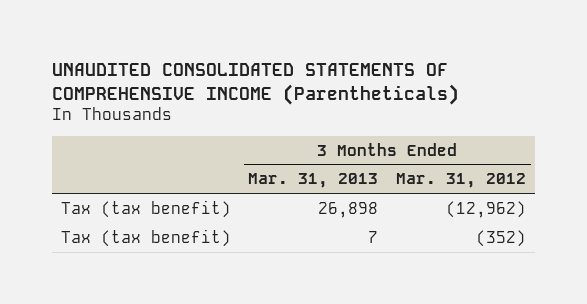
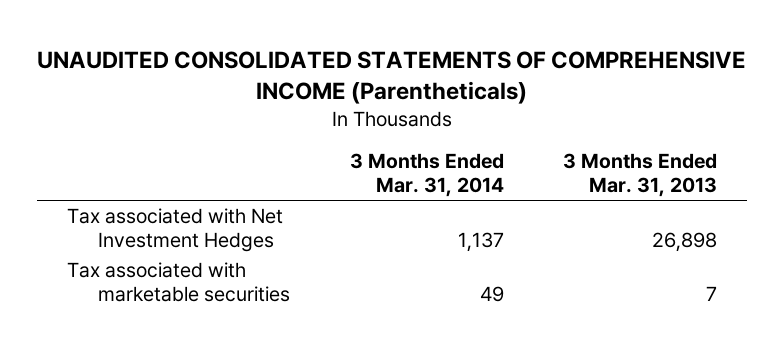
- | 3 Months Ended Mar. 31, 2013 | 3 Months Ended Mar. 31, 2012
+ | 3 Months Ended Mar. 31, 2014 | 3 Months Ended Mar. 31, 2013
- Tax (tax benefit) | 26,898 | (12,962)
- Tax (tax benefit) | 7 | (352)
+ Tax associated with Net Investment Hedges | 1,137 | 26,898
+ Tax associated with marketable securities | 49 | 7

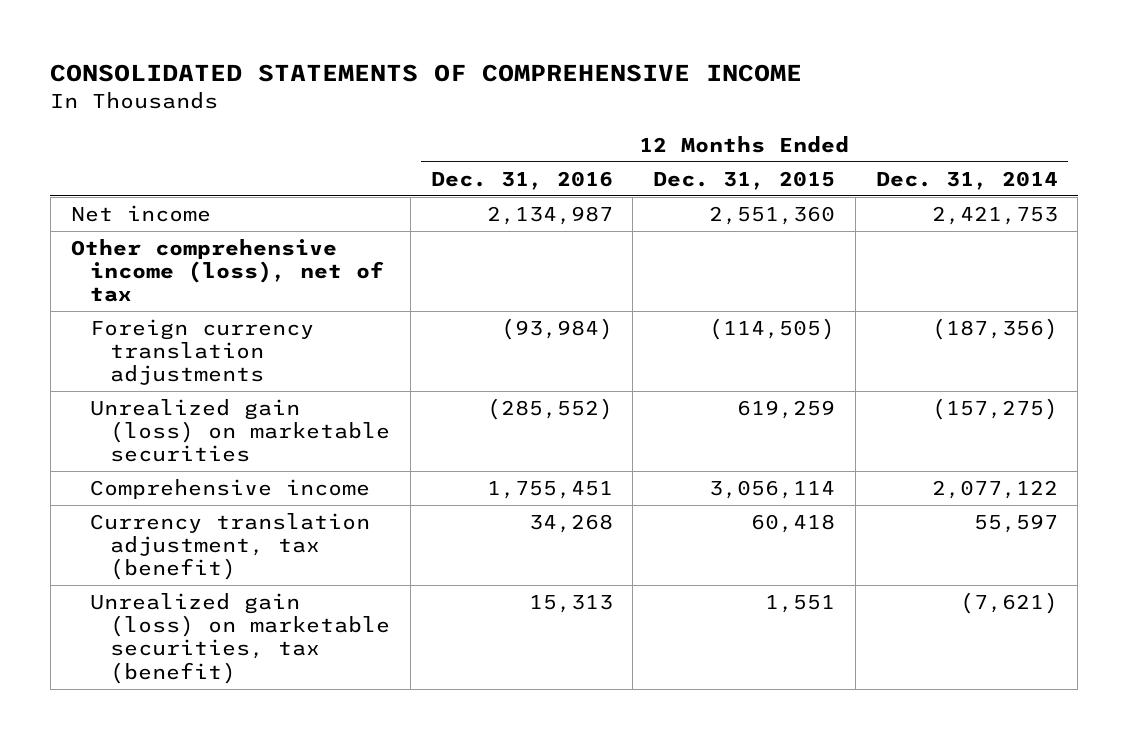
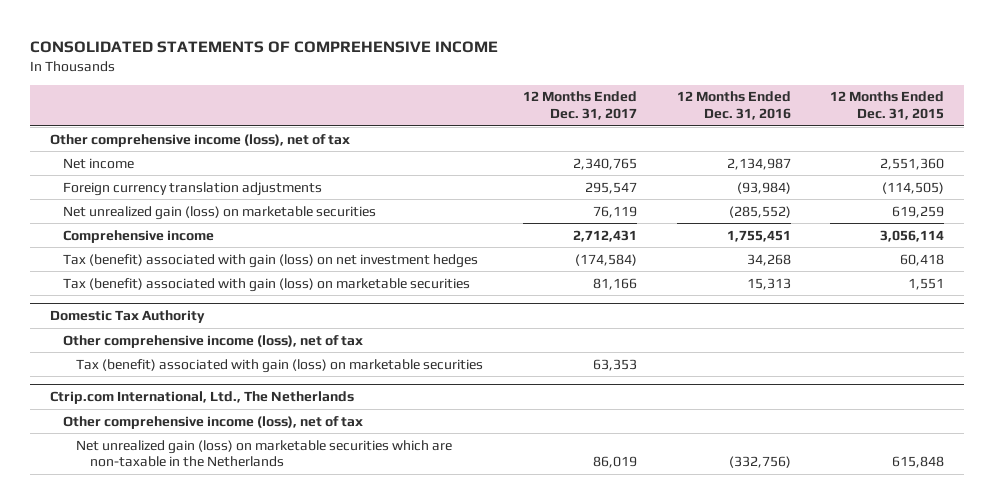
- | 12 Months Ended Dec. 31, 2016 | 12 Months Ended Dec. 31, 2015 | 12 Months Ended Dec. 31, 2014
+ | 12 Months Ended Dec. 31, 2017 | 12 Months Ended Dec. 31, 2016 | 12 Months Ended Dec. 31, 2015
moved down: Net income | 2,340,765 | 2,134,987 | 2,551,360
- Unrealized gain (loss) on marketable securities | (285,552) | 619,259 | (157,275)
+ Net unrealized gain (loss) on marketable securities | 76,119 | (285,552) | 619,259
- Currency translation adjustment, tax (benefit) | 34,268 | 60,418 | 55,597
- Unrealized gain (loss) on marketable securities, tax (benefit) | 15,313 | 1,551 | (7,621)
+ Tax (benefit) associated with gain (loss) on net investment hedges | (174,584) | 34,268 | 60,418
+ Tax (benefit) associated with gain (loss) on marketable securities | 81,166 | 15,313 | 1,551
+ Domestic Tax Authority
+ Other comprehensive income (loss), net of tax
+ Tax (benefit) associated with gain (loss) on marketable securities | 63,353 | |
+ Ctrip.com International, Ltd., The Netherlands
+ Other comprehensive income (loss), net of tax
+ Net unrealized gain (loss) on marketable securities which are non-taxable in the Netherlands | 86,019 | (332,756) | 615,848

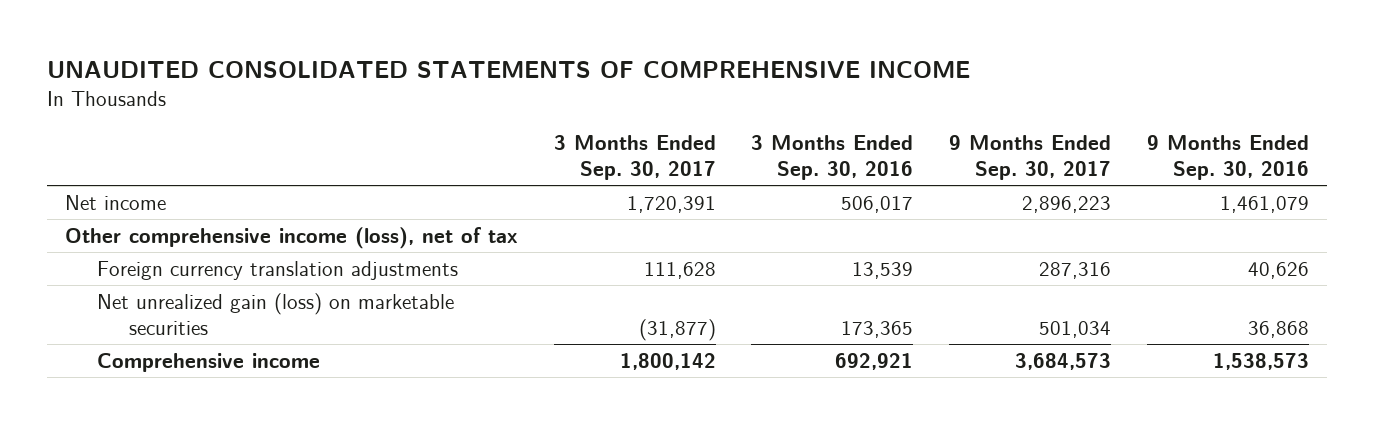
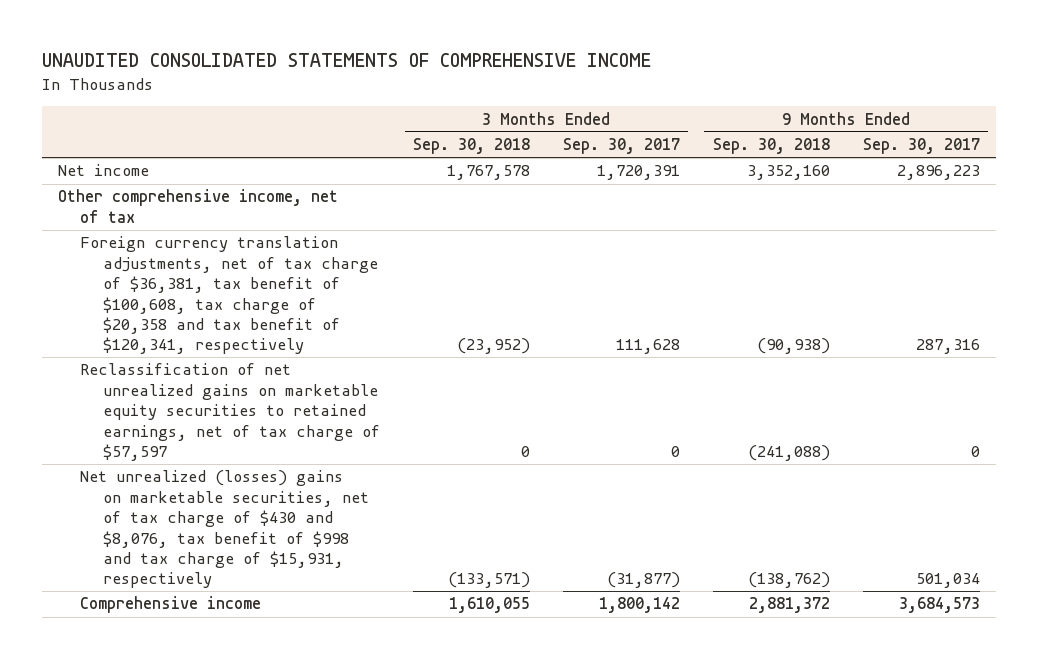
- | 3 Months Ended Sep. 30, 2017 | 3 Months Ended Sep. 30, 2016 | 9 Months Ended Sep. 30, 2017 | 9 Months Ended Sep. 30, 2016
+ | 3 Months Ended Sep. 30, 2018 | 3 Months Ended Sep. 30, 2017 | 9 Months Ended Sep. 30, 2018 | 9 Months Ended Sep. 30, 2017
- Other comprehensive income (loss), net of tax
- Foreign currency translation adjustments | 111,628 | 13,539 | 287,316 | 40,626
- Net unrealized gain (loss) on marketable securities | (31,877) | 173,365 | 501,034 | 36,868
+ Other comprehensive income, net of tax
+ Foreign currency translation adjustments, net of tax charge of $36,381, tax benefit of $100,608, tax charge of $20,358 and tax benefit of $120,341, respectively | (23,952) | 111,628 | (90,938) | 287,316
+ Reclassification of net unrealized gains on marketable equity securities to retained earnings, net of tax charge of $57,597 | 0 | 0 | (241,088) | 0
+ Net unrealized (losses) gains on marketable securities, net of tax charge of $430 and $8,076, tax benefit of $998 and tax charge of $15,931, respectively | (133,571) | (31,877) | (138,762) | 501,034

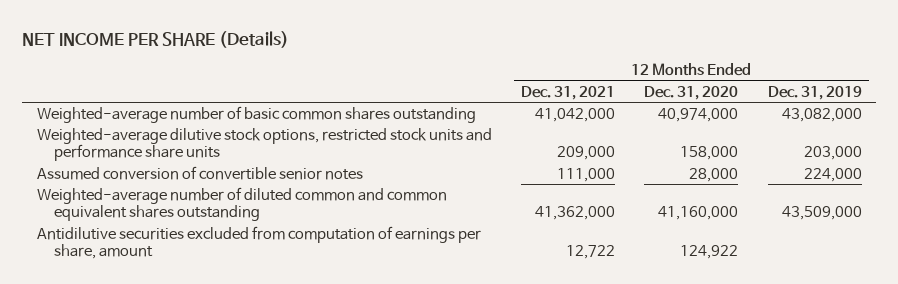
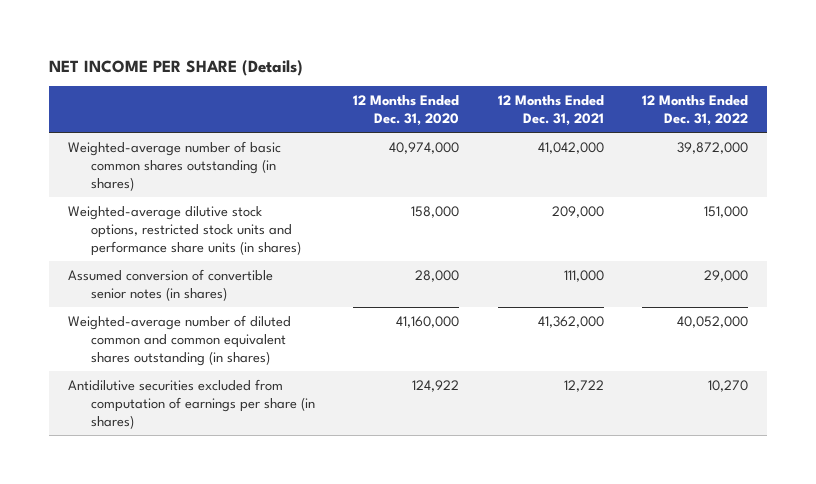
- | 12 Months Ended Dec. 31, 2021 | 12 Months Ended Dec. 31, 2020 | 12 Months Ended Dec. 31, 2019
+ | 12 Months Ended Dec. 31, 2020 | 12 Months Ended Dec. 31, 2021 | 12 Months Ended Dec. 31, 2022
- Weighted-average number of basic common shares outstanding | 41,042,000 | 40,974,000 | 43,082,000
- Weighted-average dilutive stock options, restricted stock units and performance share units | 209,000 | 158,000 | 203,000
- Assumed conversion of convertible senior notes | 111,000 | 28,000 | 224,000
- Weighted-average number of diluted common and common equivalent shares outstanding | 41,362,000 | 41,160,000 | 43,509,000
- Antidilutive securities excluded from computation of earnings per share, amount | 12,722 | 124,922 |
+ Weighted-average number of basic common shares outstanding (in shares) | 40,974,000 | 41,042,000 | 39,872,000
+ Weighted-average dilutive stock options, restricted stock units and performance share units (in shares) | 158,000 | 209,000 | 151,000
+ Assumed conversion of convertible senior notes (in shares) | 28,000 | 111,000 | 29,000
+ Weighted-average number of diluted common and common equivalent shares outstanding (in shares) | 41,160,000 | 41,362,000 | 40,052,000
+ Antidilutive securities excluded from computation of earnings per share (in shares) | 124,922 | 12,722 | 10,270

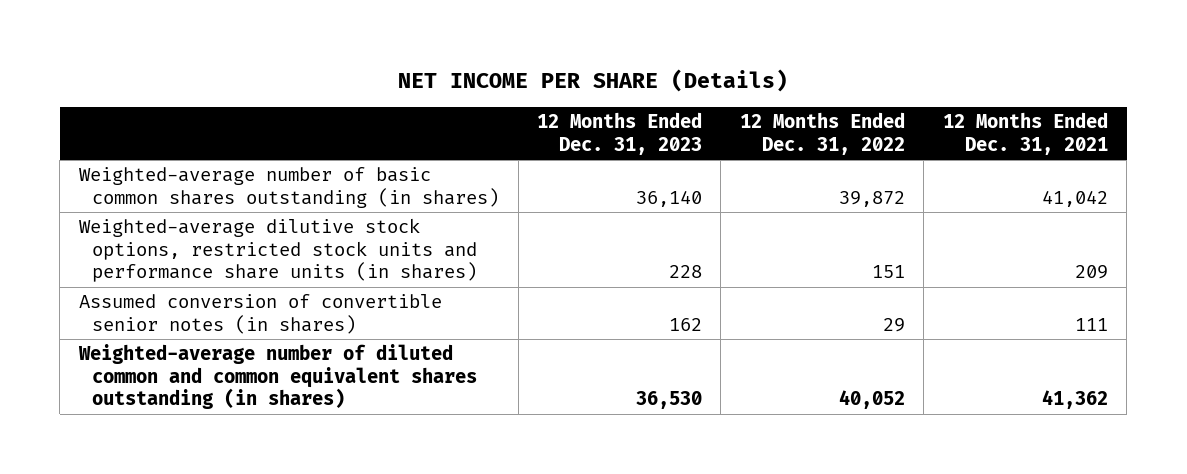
- | 12 Months Ended Dec. 31, 2020 | 12 Months Ended Dec. 31, 2021 | 12 Months Ended Dec. 31, 2022
+ | 12 Months Ended Dec. 31, 2023 | 12 Months Ended Dec. 31, 2022 | 12 Months Ended Dec. 31, 2021
- Weighted-average number of basic common shares outstanding (in shares) | 40,974,000 | 41,042,000 | 39,872,000
- Weighted-average dilutive stock options, restricted stock units and performance share units (in shares) | 158,000 | 209,000 | 151,000
- Assumed conversion of convertible senior notes (in shares) | 28,000 | 111,000 | 29,000
- Weighted-average number of diluted common and common equivalent shares outstanding (in shares) | 41,160,000 | 41,362,000 | 40,052,000
- Antidilutive securities excluded from computation of earnings per share (in shares) | 124,922 | 12,722 | 10,270
+ Weighted-average number of basic common shares outstanding (in shares) | 36,140 | 39,872 | 41,042
+ Weighted-average dilutive stock options, restricted stock units and performance share units (in shares) | 228 | 151 | 209
+ Assumed conversion of convertible senior notes (in shares) | 162 | 29 | 111
+ Weighted-average number of diluted common and common equivalent shares outstanding (in shares) | 36,530 | 40,052 | 41,362

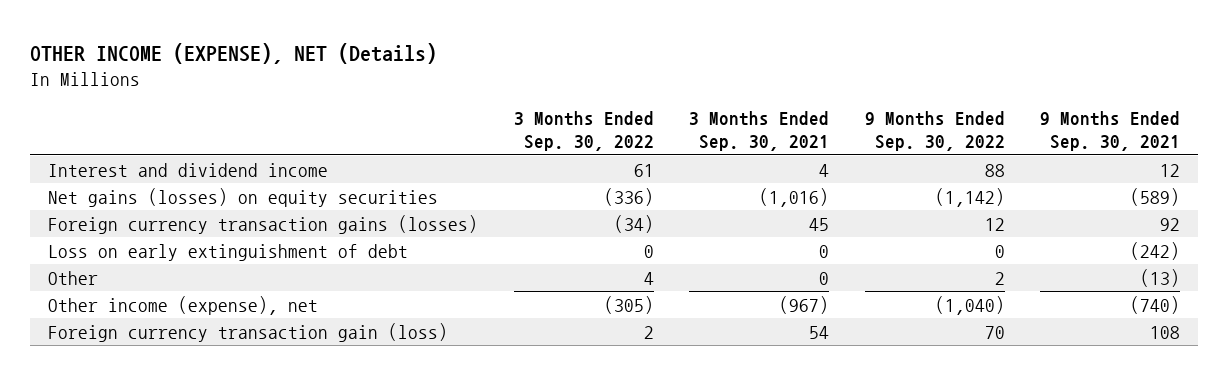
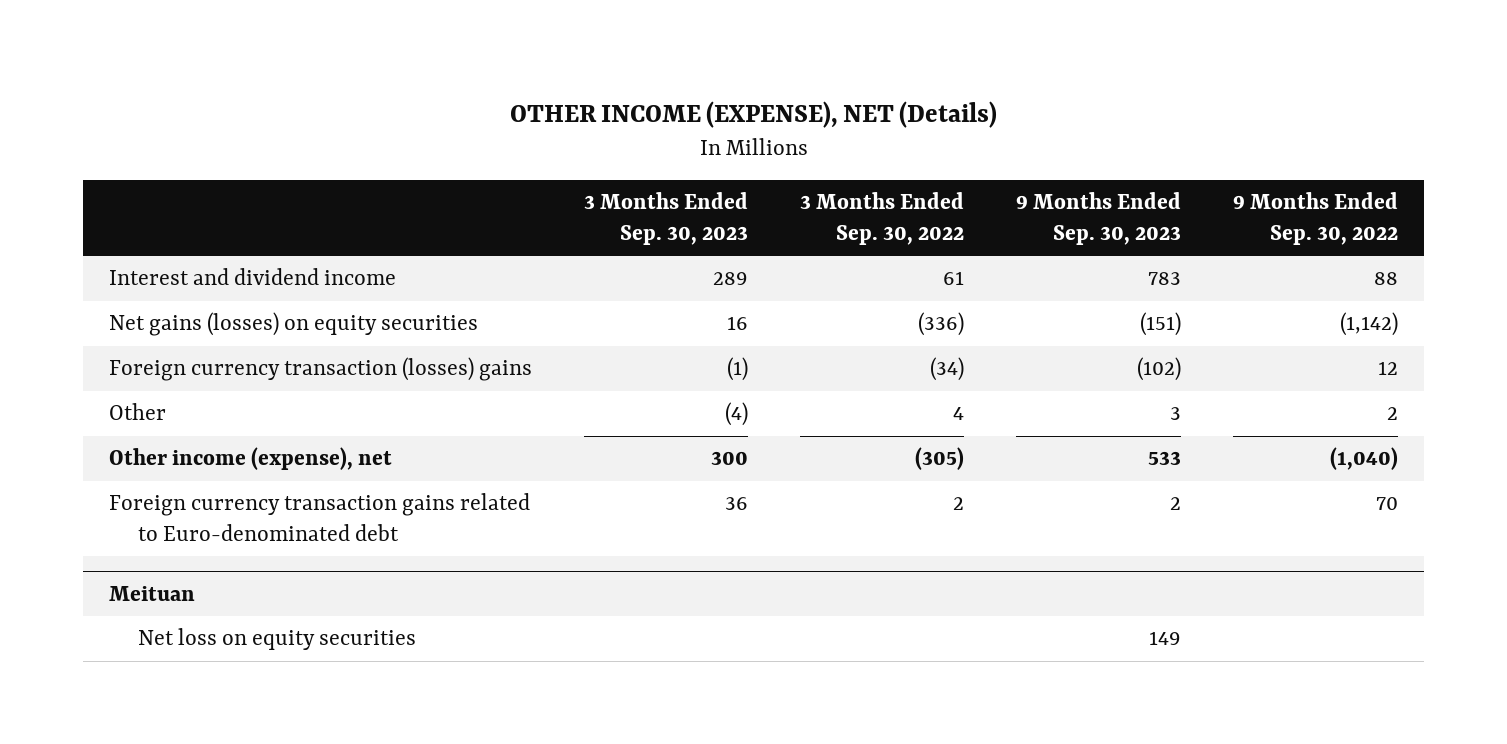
- | 3 Months Ended Sep. 30, 2022 | 3 Months Ended Sep. 30, 2021 | 9 Months Ended Sep. 30, 2022 | 9 Months Ended Sep. 30, 2021
+ | 3 Months Ended Sep. 30, 2023 | 3 Months Ended Sep. 30, 2022 | 9 Months Ended Sep. 30, 2023 | 9 Months Ended Sep. 30, 2022
- Foreign currency transaction gains (losses) | (34) | 45 | 12 | 92
- Loss on early extinguishment of debt | 0 | 0 | 0 | (242)
+ Foreign currency transaction (losses) gains | (1) | (34) | (102) | 12
- Foreign currency transaction gain (loss) | 2 | 54 | 70 | 108
+ Foreign currency transaction gains related to Euro-denominated debt | 36 | 2 | 2 | 70
+ Meituan
+ Net loss on equity securities | | | 149 |

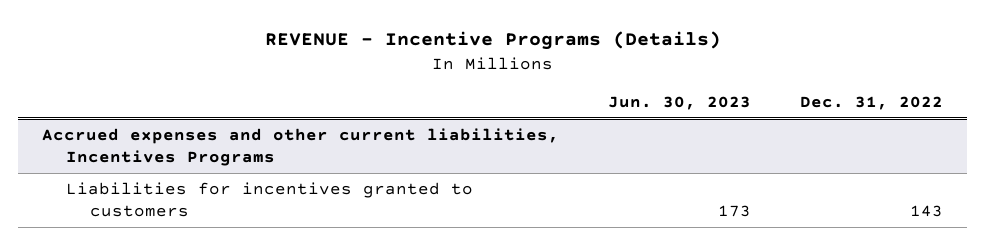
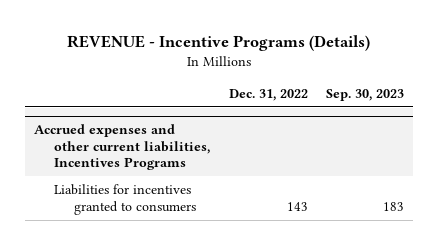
- | Jun. 30, 2023 | Dec. 31, 2022
+ | Dec. 31, 2022 | Sep. 30, 2023
@ Accrued expenses and other current liabilities, Incentives Programs
- Liabilities for incentives granted to customers | 173 | 143
+ Liabilities for incentives granted to consumers | 143 | 183

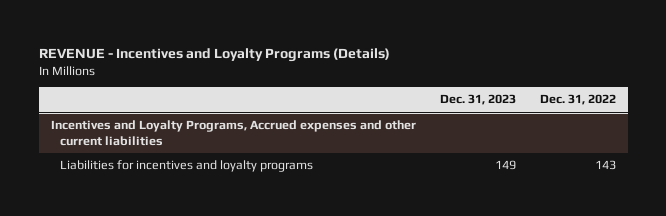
- REVENUE - Incentive Programs (Details)
+ REVENUE - Incentives and Loyalty Programs (Details)
- | Dec. 31, 2022 | Sep. 30, 2023
+ | Dec. 31, 2023 | Dec. 31, 2022
- Accrued expenses and other current liabilities, Incentives Programs
- Liabilities for incentives granted to consumers | 143 | 183
+ Incentives and Loyalty Programs, Accrued expenses and other current liabilities
+ Liabilities for incentives and loyalty programs | 149 | 143

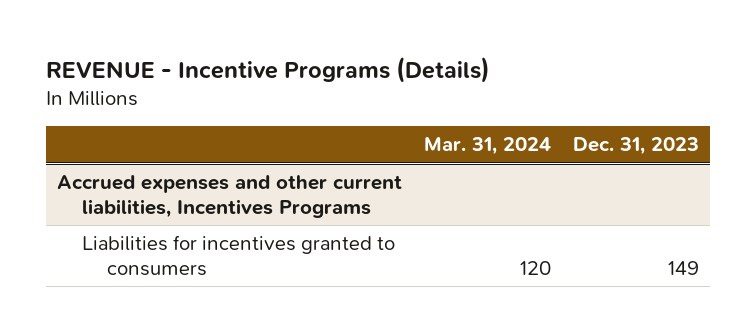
- REVENUE - Incentives and Loyalty Programs (Details)
+ REVENUE - Incentive Programs (Details)
- | Dec. 31, 2023 | Dec. 31, 2022
+ | Mar. 31, 2024 | Dec. 31, 2023
- Incentives and Loyalty Programs, Accrued expenses and other current liabilities
- Liabilities for incentives and loyalty programs | 149 | 143
+ Accrued expenses and other current liabilities, Incentives Programs
+ Liabilities for incentives granted to consumers | 120 | 149

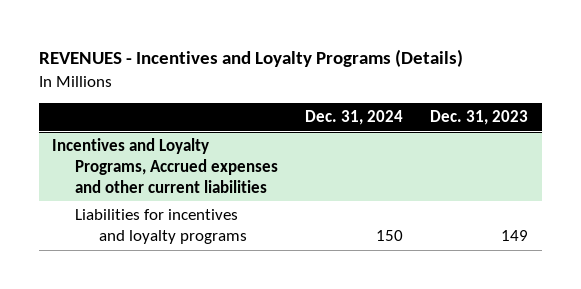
- REVENUE - Incentive Programs (Details)
+ REVENUES - Incentives and Loyalty Programs (Details)
- | Mar. 31, 2024 | Dec. 31, 2023
+ | Dec. 31, 2024 | Dec. 31, 2023
- Accrued expenses and other current liabilities, Incentives Programs
- Liabilities for incentives granted to consumers | 120 | 149
+ Incentives and Loyalty Programs, Accrued expenses and other current liabilities
+ Liabilities for incentives and loyalty programs | 150 | 149

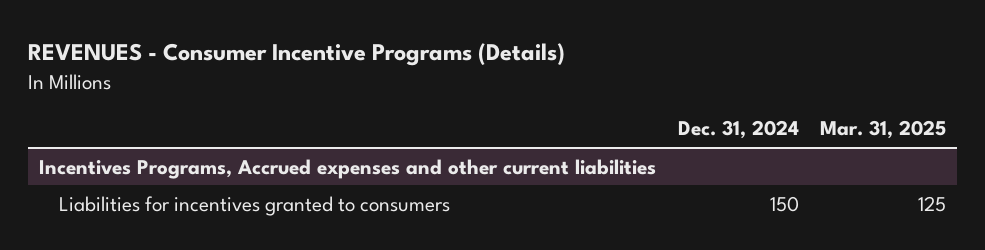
- REVENUES - Incentives and Loyalty Programs (Details)
+ REVENUES - Consumer Incentive Programs (Details)
- | Dec. 31, 2024 | Dec. 31, 2023
+ | Dec. 31, 2024 | Mar. 31, 2025
- Incentives and Loyalty Programs, Accrued expenses and other current liabilities
- Liabilities for incentives and loyalty programs | 150 | 149
+ Incentives Programs, Accrued expenses and other current liabilities
+ Liabilities for incentives granted to consumers | 150 | 125

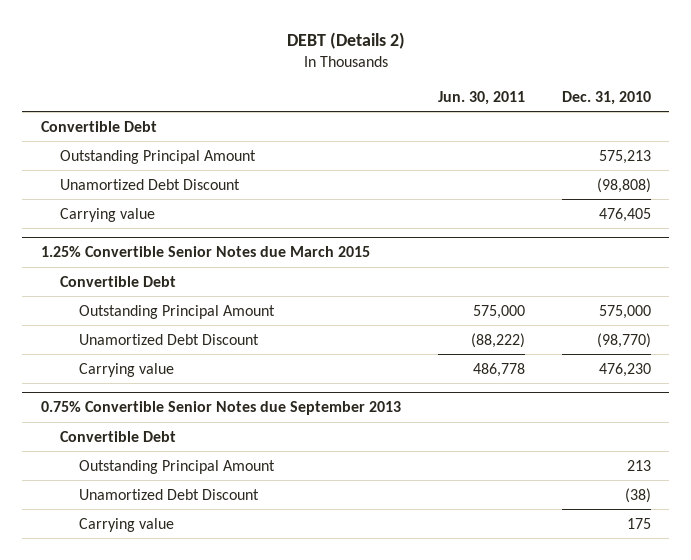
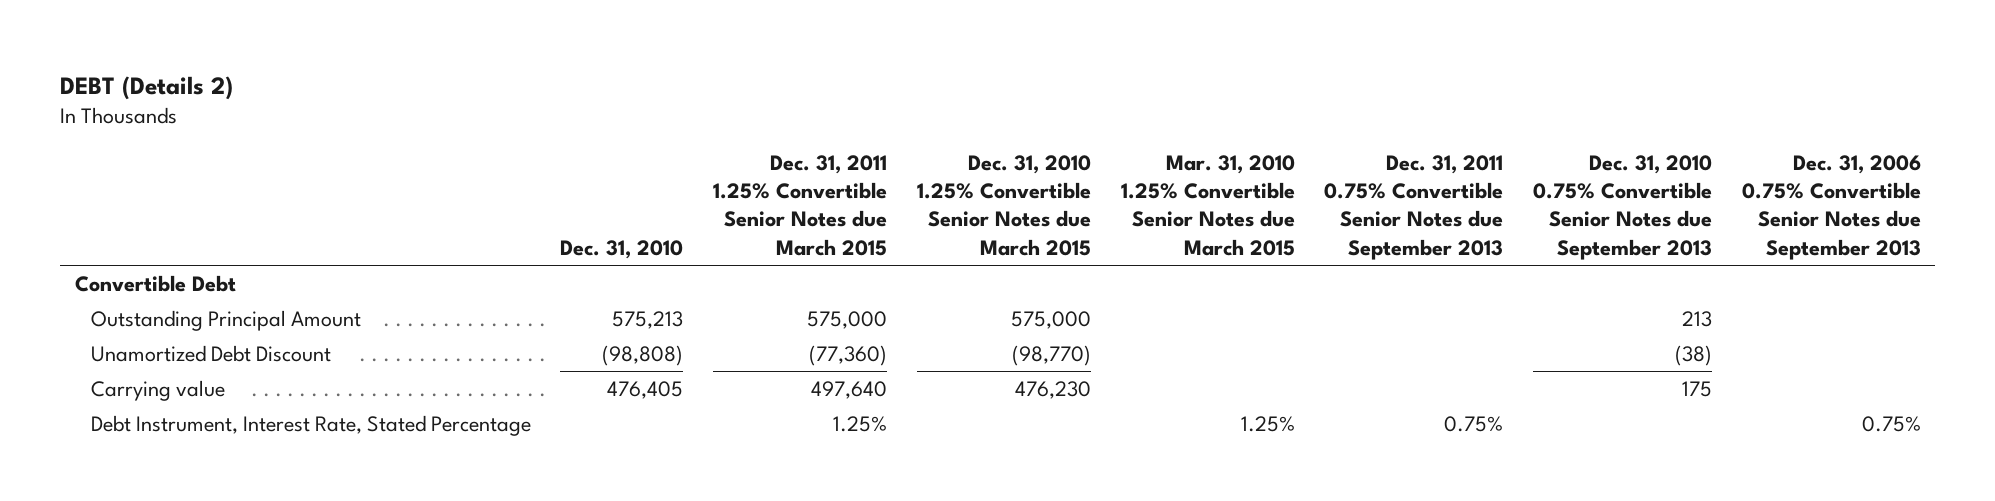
- | Jun. 30, 2011 | Dec. 31, 2010
+ | Dec. 31, 2010 | Dec. 31, 2011 1.25% Convertible Senior Notes due March 2015 | Dec. 31, 2010 1.25% Convertible Senior Notes due March 2015 | Mar. 31, 2010 1.25% Convertible Senior Notes due March 2015 | Dec. 31, 2011 0.75% Convertible Senior Notes due September 2013 | Dec. 31, 2010 0.75% Convertible Senior Notes due September 2013 | Dec. 31, 2006 0.75% Convertible Senior Notes due September 2013
- 1.25% Convertible Senior Notes due March 2015
- Convertible Debt
- Outstanding Principal Amount | 575,000 | 575,000
- Unamortized Debt Discount | (88,222) | (98,770)
- Carrying value | 486,778 | 476,230
- 0.75% Convertible Senior Notes due September 2013
- Convertible Debt
- Outstanding Principal Amount | | 213
- Unamortized Debt Discount | | (38)
- Carrying value | | 175
+ Debt Instrument, Interest Rate, Stated Percentage | | 1.25% | | 1.25% | 0.75% | | 0.75%

